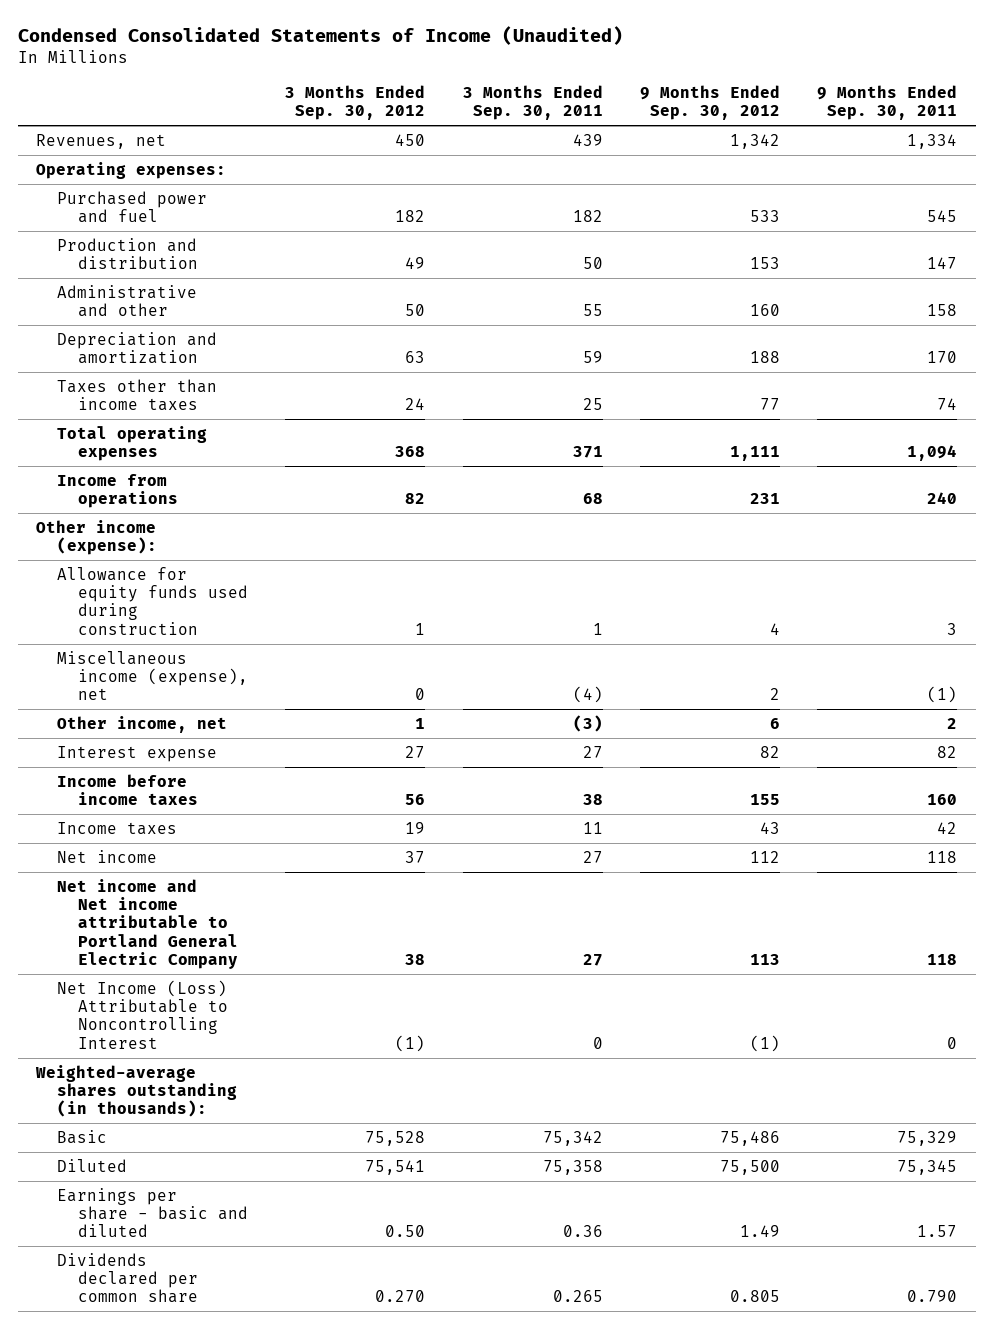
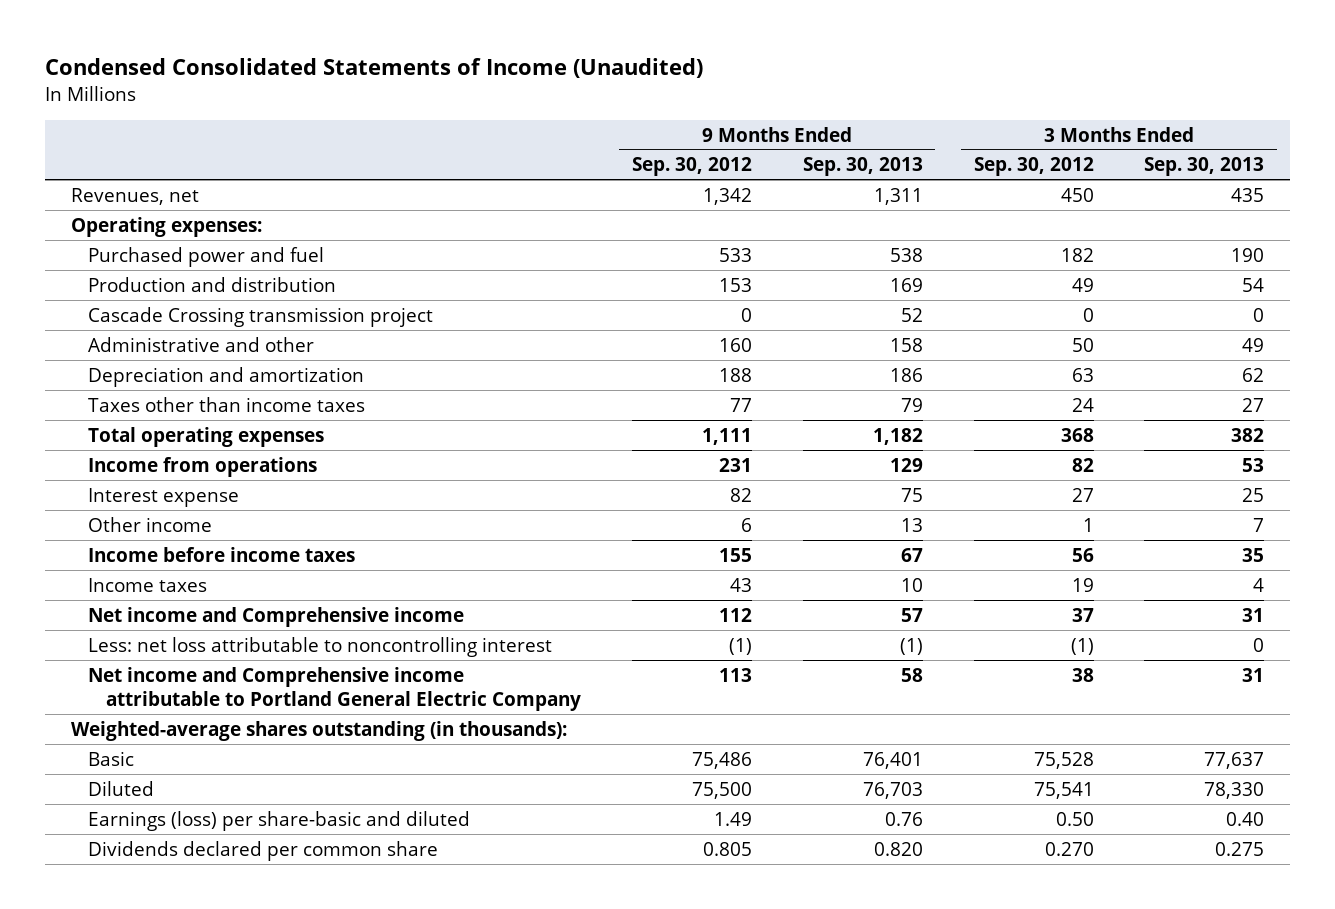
- | 3 Months Ended Sep. 30, 2012 | 3 Months Ended Sep. 30, 2011 | 9 Months Ended Sep. 30, 2012 | 9 Months Ended Sep. 30, 2011
+ | 9 Months Ended Sep. 30, 2012 | 9 Months Ended Sep. 30, 2013 | 3 Months Ended Sep. 30, 2012 | 3 Months Ended Sep. 30, 2013
+ Cascade Crossing transmission project | 0 | 52 | 0 | 0
- Other income (expense):
- Allowance for equity funds used during construction | 1 | 1 | 4 | 3
- Miscellaneous income (expense), net | 0 | (4) | 2 | (1)
- Other income, net | 1 | (3) | 6 | 2
+ Other income | 6 | 13 | 1 | 7
- Net income | 37 | 27 | 112 | 118
- Net income and Net income attributable to Portland General Electric Company | 38 | 27 | 113 | 118
- Net Income (Loss) Attributable to Noncontrolling Interest | (1) | 0 | (1) | 0
+ Net income and Comprehensive income | 112 | 57 | 37 | 31
+ Less: net loss attributable to noncontrolling interest | (1) | (1) | (1) | 0
+ Net income and Comprehensive income attributable to Portland General Electric Company | 113 | 58 | 38 | 31
- Earnings per share - basic and diluted | 0.50 | 0.36 | 1.49 | 1.57
+ Earnings (loss) per share-basic and diluted | 1.49 | 0.76 | 0.50 | 0.40

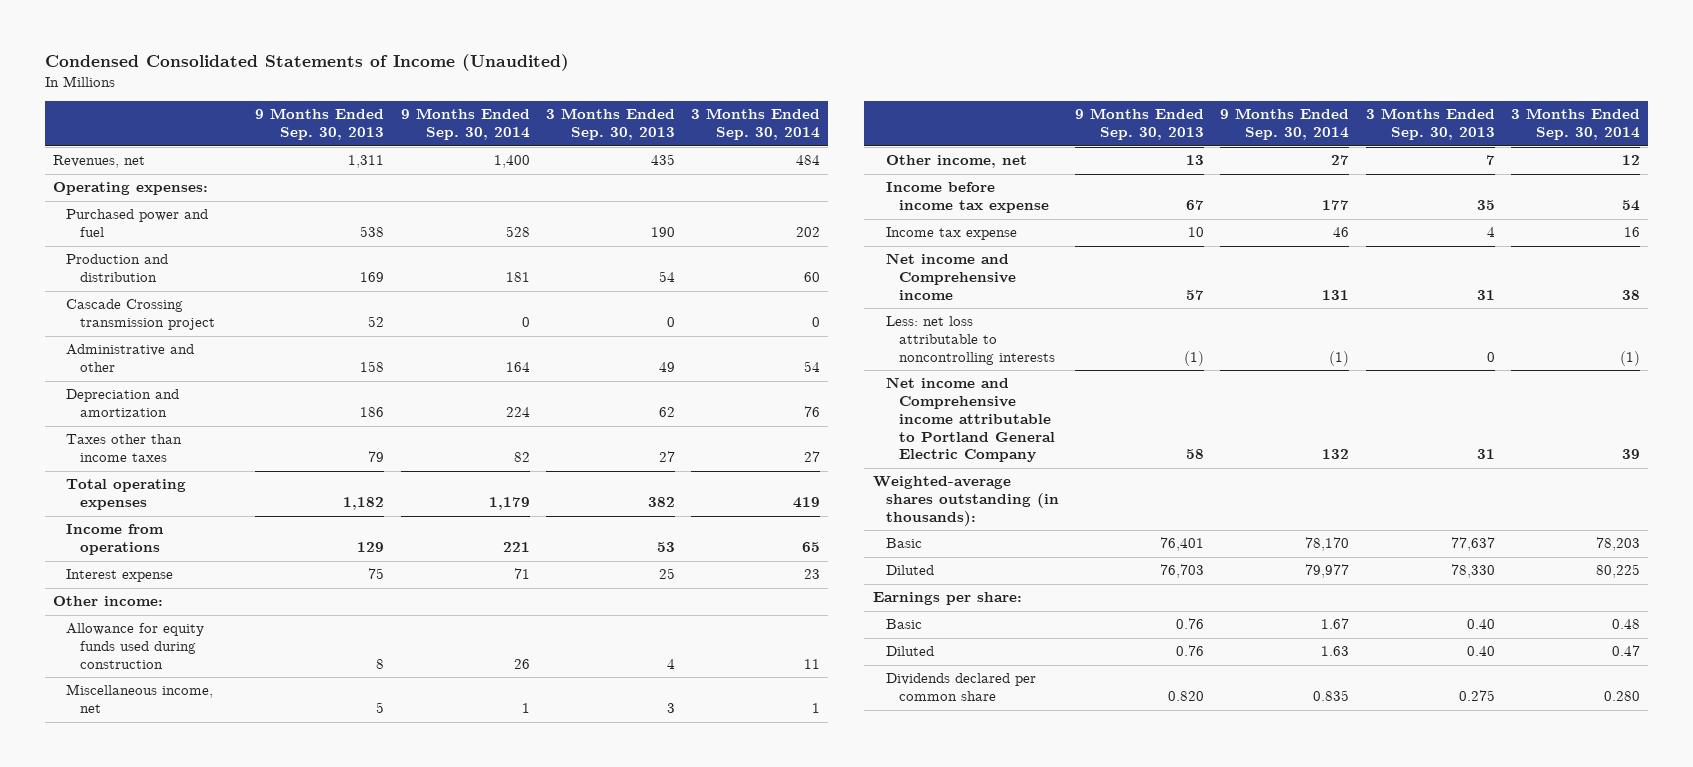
- | 9 Months Ended Sep. 30, 2012 | 9 Months Ended Sep. 30, 2013 | 3 Months Ended Sep. 30, 2012 | 3 Months Ended Sep. 30, 2013
+ | 9 Months Ended Sep. 30, 2013 | 9 Months Ended Sep. 30, 2014 | 3 Months Ended Sep. 30, 2013 | 3 Months Ended Sep. 30, 2014
- Other income | 6 | 13 | 1 | 7
- Income before income taxes | 155 | 67 | 56 | 35
- Income taxes | 43 | 10 | 19 | 4
+ Other income:
+ Allowance for equity funds used during construction | 8 | 26 | 4 | 11
+ Miscellaneous income, net | 5 | 1 | 3 | 1
+ Other income, net | 13 | 27 | 7 | 12
+ Income before income tax expense | 67 | 177 | 35 | 54
+ Income tax expense | 10 | 46 | 4 | 16
- Less: net loss attributable to noncontrolling interest | (1) | (1) | (1) | 0
+ Less: net loss attributable to noncontrolling interests | (1) | (1) | 0 | (1)
- Earnings (loss) per share-basic and diluted | 1.49 | 0.76 | 0.50 | 0.40
+ Earnings per share:
+ Basic | 0.76 | 1.67 | 0.40 | 0.48
+ Diluted | 0.76 | 1.63 | 0.40 | 0.47

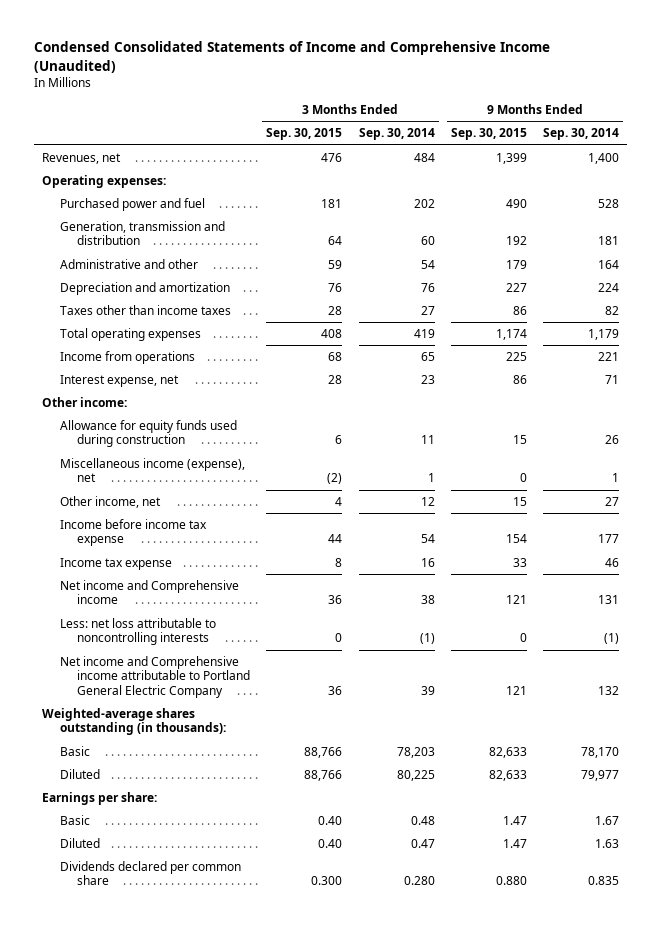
- Condensed Consolidated Statements of Income (Unaudited)
+ Condensed Consolidated Statements of Income and Comprehensive Income (Unaudited)
- | 9 Months Ended Sep. 30, 2013 | 9 Months Ended Sep. 30, 2014 | 3 Months Ended Sep. 30, 2013 | 3 Months Ended Sep. 30, 2014
+ | 3 Months Ended Sep. 30, 2015 | 3 Months Ended Sep. 30, 2014 | 9 Months Ended Sep. 30, 2015 | 9 Months Ended Sep. 30, 2014
- Production and distribution | 169 | 181 | 54 | 60
- Cascade Crossing transmission project | 52 | 0 | 0 | 0
+ Generation, transmission and distribution | 64 | 60 | 192 | 181
- Interest expense | 75 | 71 | 25 | 23
+ Interest expense, net | 28 | 23 | 86 | 71
- Miscellaneous income, net | 5 | 1 | 3 | 1
+ Miscellaneous income (expense), net | (2) | 1 | 0 | 1

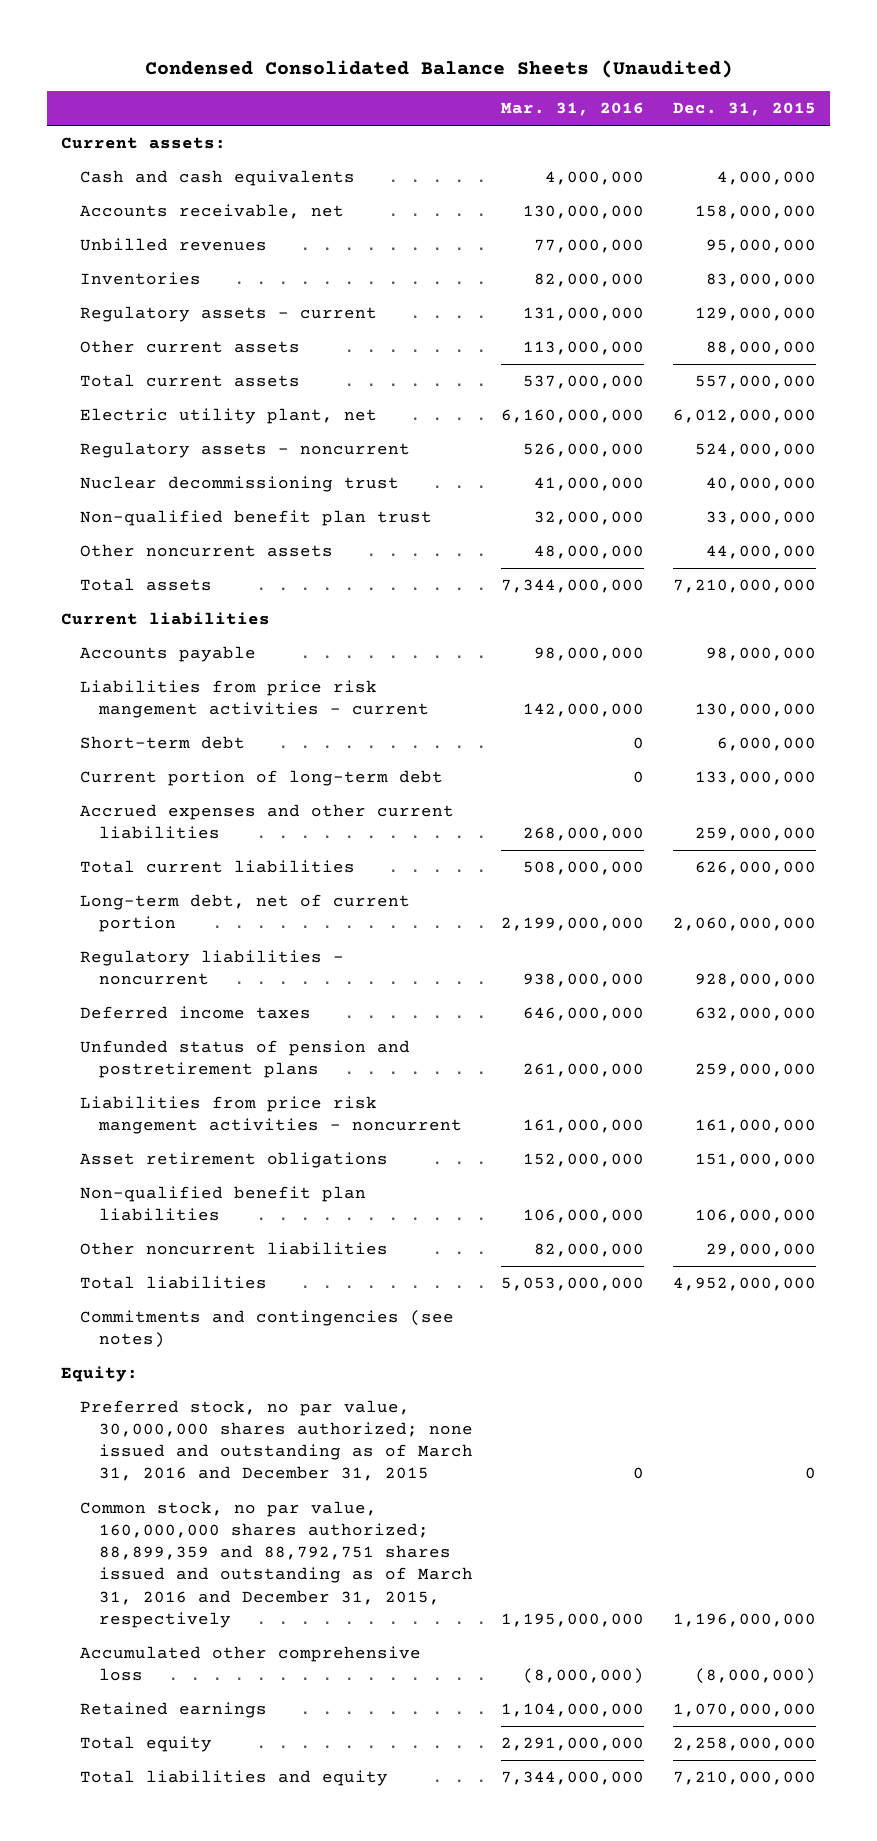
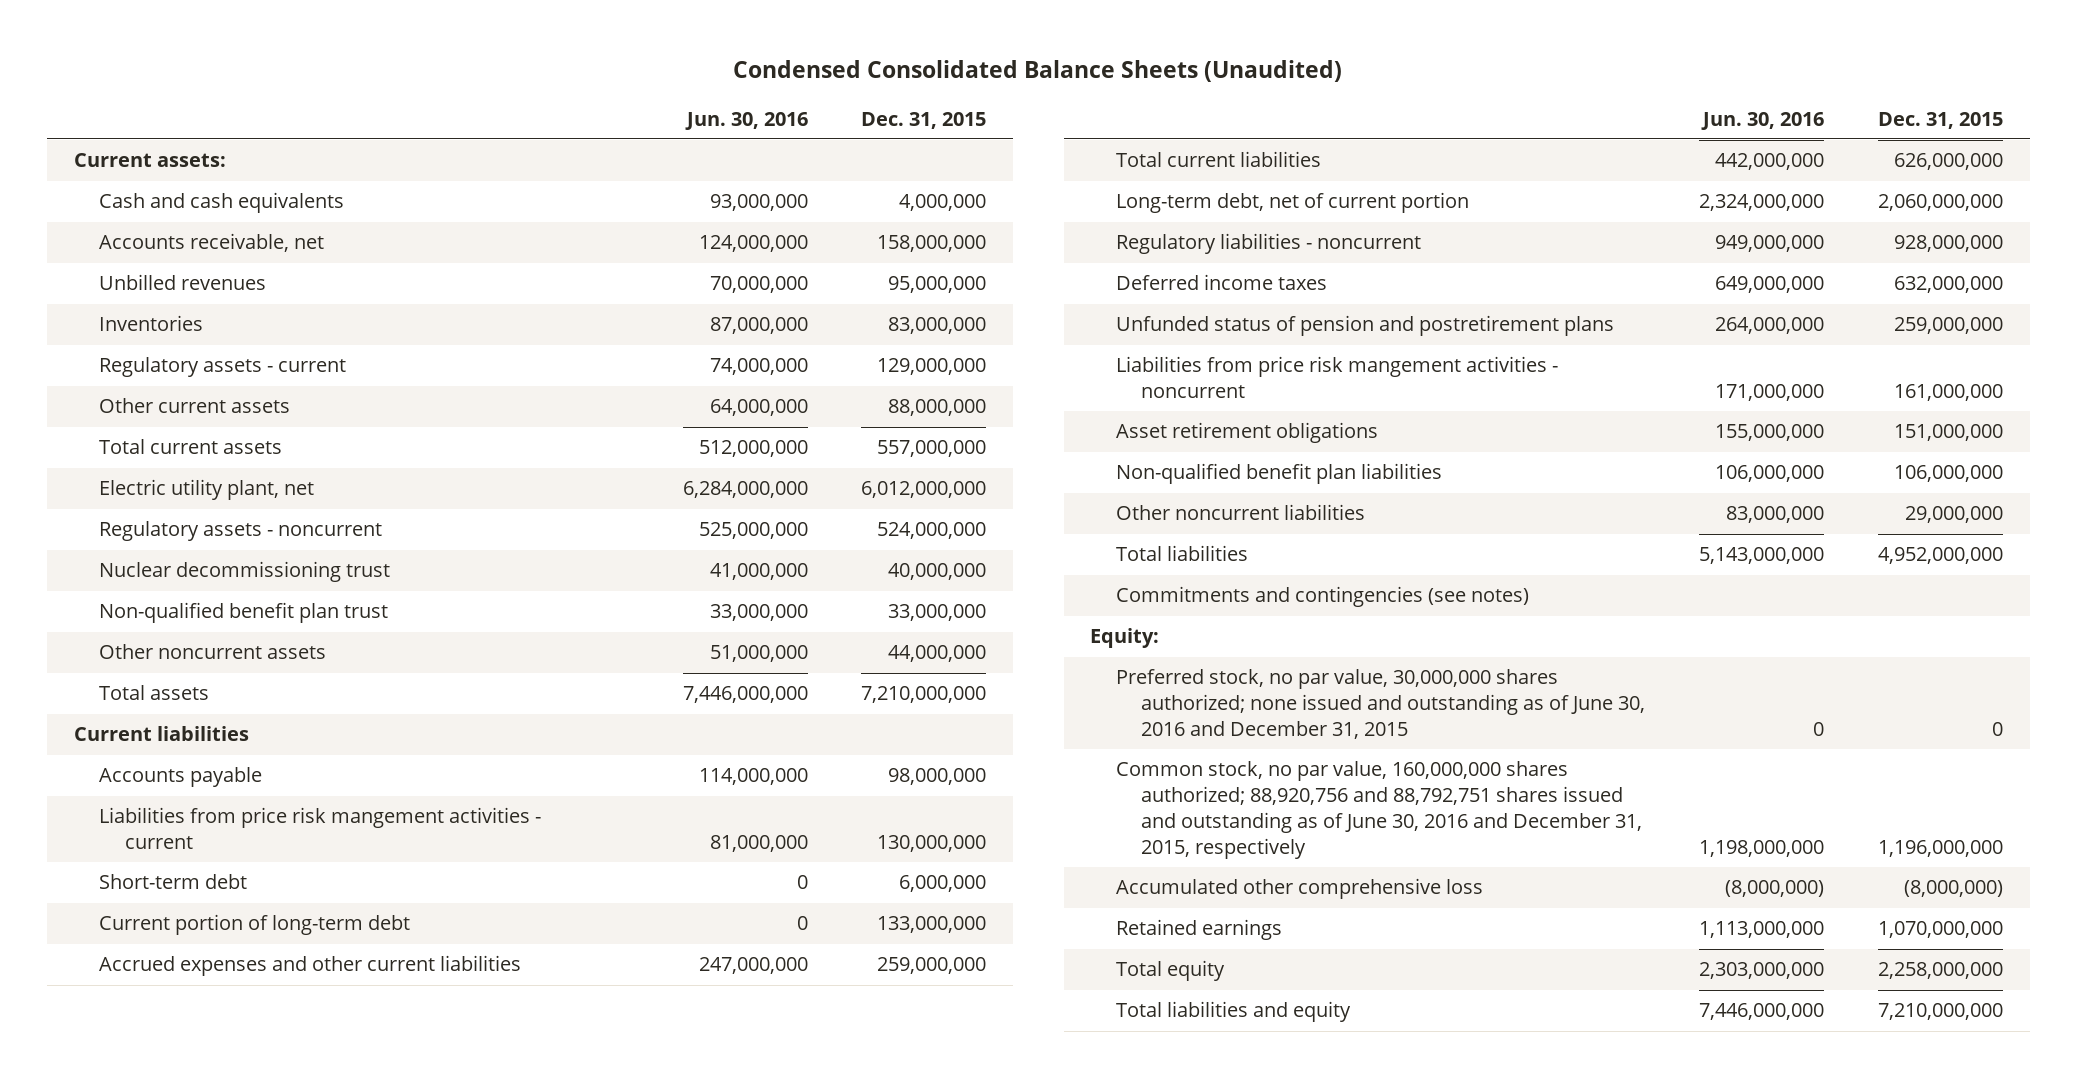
- | Mar. 31, 2016 | Dec. 31, 2015
+ | Jun. 30, 2016 | Dec. 31, 2015
- Preferred stock, no par value, 30,000,000 shares authorized; none issued and outstanding as of March 31, 2016 and December 31, 2015 | 0 | 0
- Common stock, no par value, 160,000,000 shares authorized; 88,899,359 and 88,792,751 shares issued and outstanding as of March 31, 2016 and December 31, 2015, respectively | 1,195,000,000 | 1,196,000,000
+ Preferred stock, no par value, 30,000,000 shares authorized; none issued and outstanding as of June 30, 2016 and December 31, 2015 | 0 | 0
+ Common stock, no par value, 160,000,000 shares authorized; 88,920,756 and 88,792,751 shares issued and outstanding as of June 30, 2016 and December 31, 2015, respectively | 1,198,000,000 | 1,196,000,000

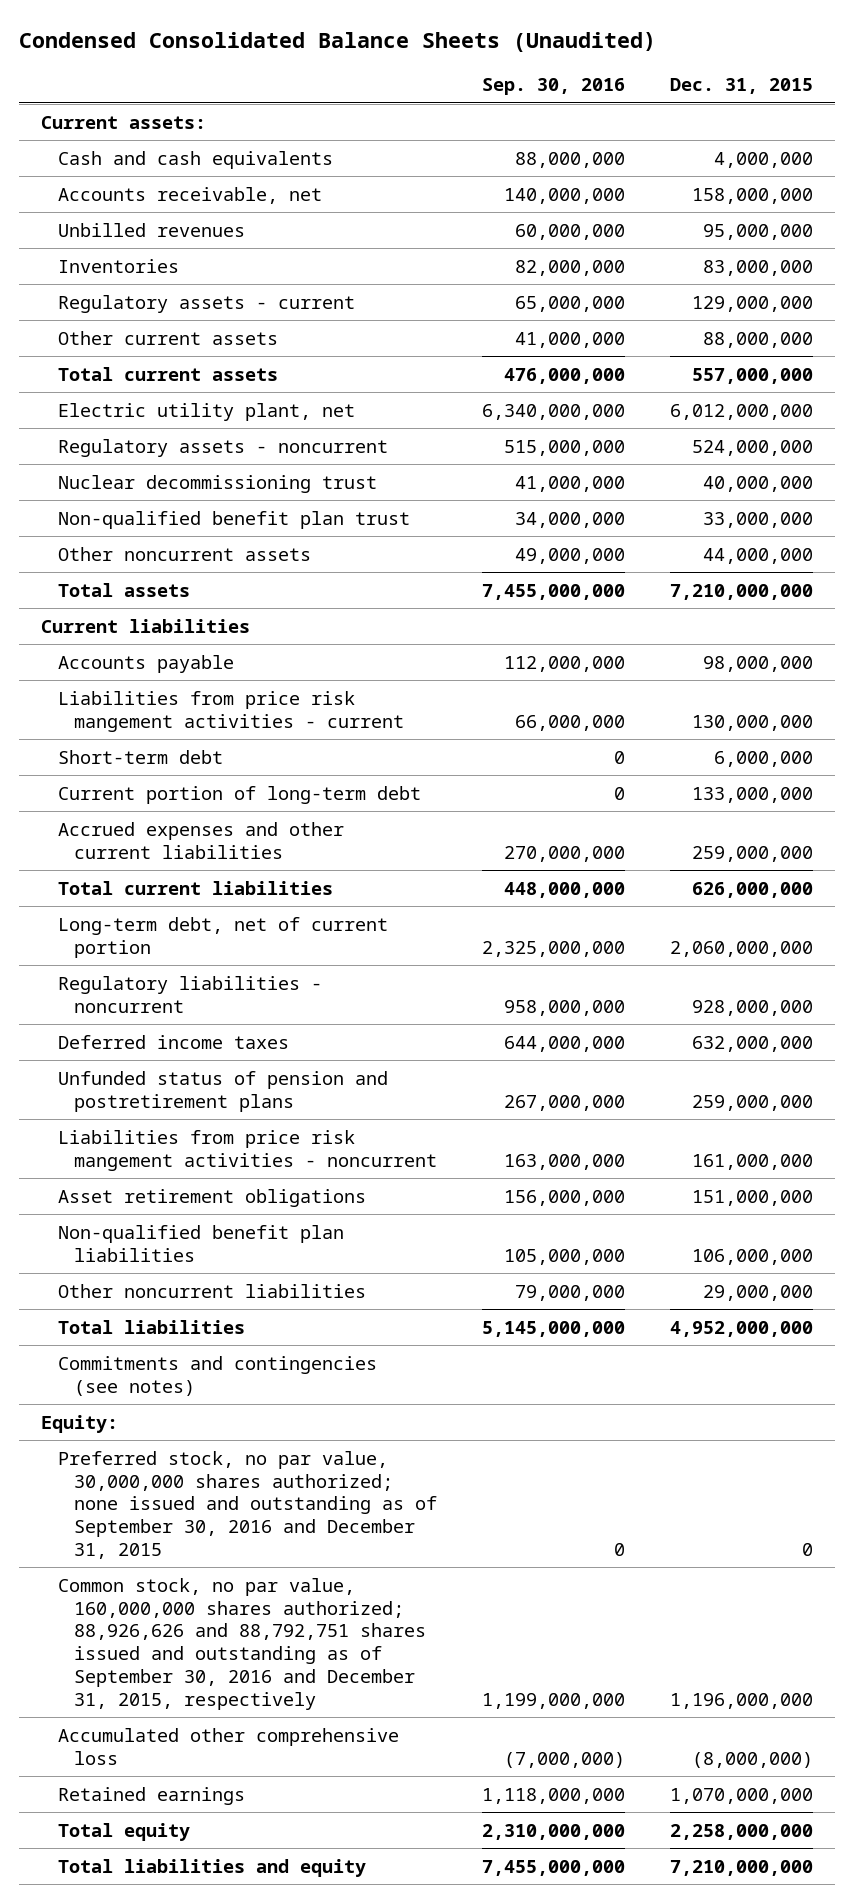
- | Jun. 30, 2016 | Dec. 31, 2015
+ | Sep. 30, 2016 | Dec. 31, 2015
- Preferred stock, no par value, 30,000,000 shares authorized; none issued and outstanding as of June 30, 2016 and December 31, 2015 | 0 | 0
- Common stock, no par value, 160,000,000 shares authorized; 88,920,756 and 88,792,751 shares issued and outstanding as of June 30, 2016 and December 31, 2015, respectively | 1,198,000,000 | 1,196,000,000
+ Preferred stock, no par value, 30,000,000 shares authorized; none issued and outstanding as of September 30, 2016 and December 31, 2015 | 0 | 0
+ Common stock, no par value, 160,000,000 shares authorized; 88,926,626 and 88,792,751 shares issued and outstanding as of September 30, 2016 and December 31, 2015, respectively | 1,199,000,000 | 1,196,000,000

